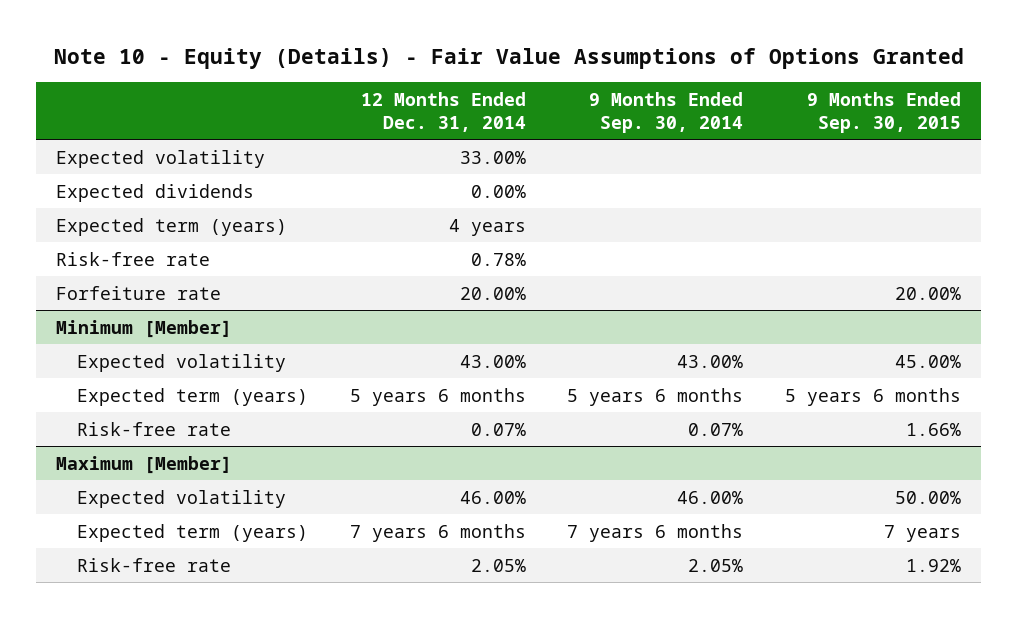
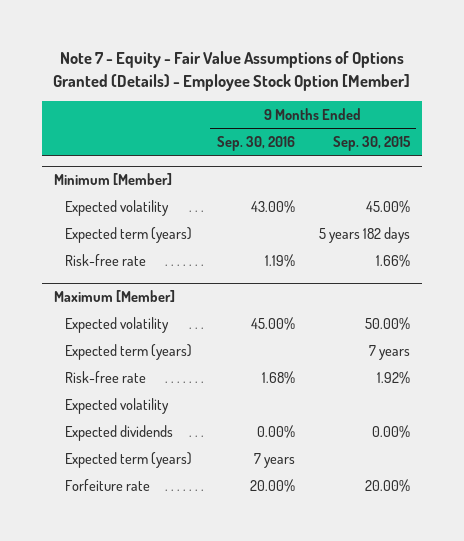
- Note 10 - Equity (Details) - Fair Value Assumptions of Options Granted
+ Note 7 - Equity - Fair Value Assumptions of Options Granted (Details) - Employee Stock Option [Member]
- | 12 Months Ended Dec. 31, 2014 | 9 Months Ended Sep. 30, 2014 | 9 Months Ended Sep. 30, 2015
+ | 9 Months Ended Sep. 30, 2016 | 9 Months Ended Sep. 30, 2015
- Expected volatility | 33.00% | |
- Expected dividends | 0.00% | |
- Expected term (years) | 4 years | |
- Risk-free rate | 0.78% | |
- Forfeiture rate | 20.00% | | 20.00%
@ Minimum [Member]
- Expected term (years) | 5 years 6 months | 5 years 6 months | 5 years 6 months
+ Expected term (years) | | 5 years 182 days
@ Maximum [Member]
+ Expected volatility
+ Expected dividends | 0.00% | 0.00%
+ Expected term (years) | 7 years |
+ Forfeiture rate | 20.00% | 20.00%

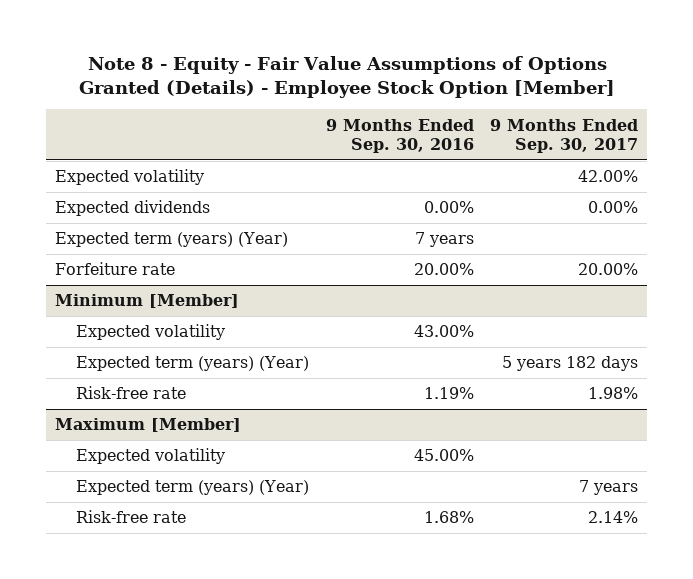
- Note 7 - Equity - Fair Value Assumptions of Options Granted (Details) - Employee Stock Option [Member]
+ Note 8 - Equity - Fair Value Assumptions of Options Granted (Details) - Employee Stock Option [Member]
- | 9 Months Ended Sep. 30, 2016 | 9 Months Ended Sep. 30, 2015
+ | 9 Months Ended Sep. 30, 2016 | 9 Months Ended Sep. 30, 2017
+ Expected volatility | | 42.00%
+ Expected dividends | 0.00% | 0.00%
+ Expected term (years) (Year) | 7 years |
+ Forfeiture rate | 20.00% | 20.00%
@ Minimum [Member]
- Expected term (years) | | 5 years 182 days
+ Expected term (years) (Year) | | 5 years 182 days
@ Maximum [Member]
- Expected term (years) | | 7 years
+ Expected term (years) (Year) | | 7 years
- Expected volatility
- Expected dividends | 0.00% | 0.00%
- Expected term (years) | 7 years |
- Forfeiture rate | 20.00% | 20.00%

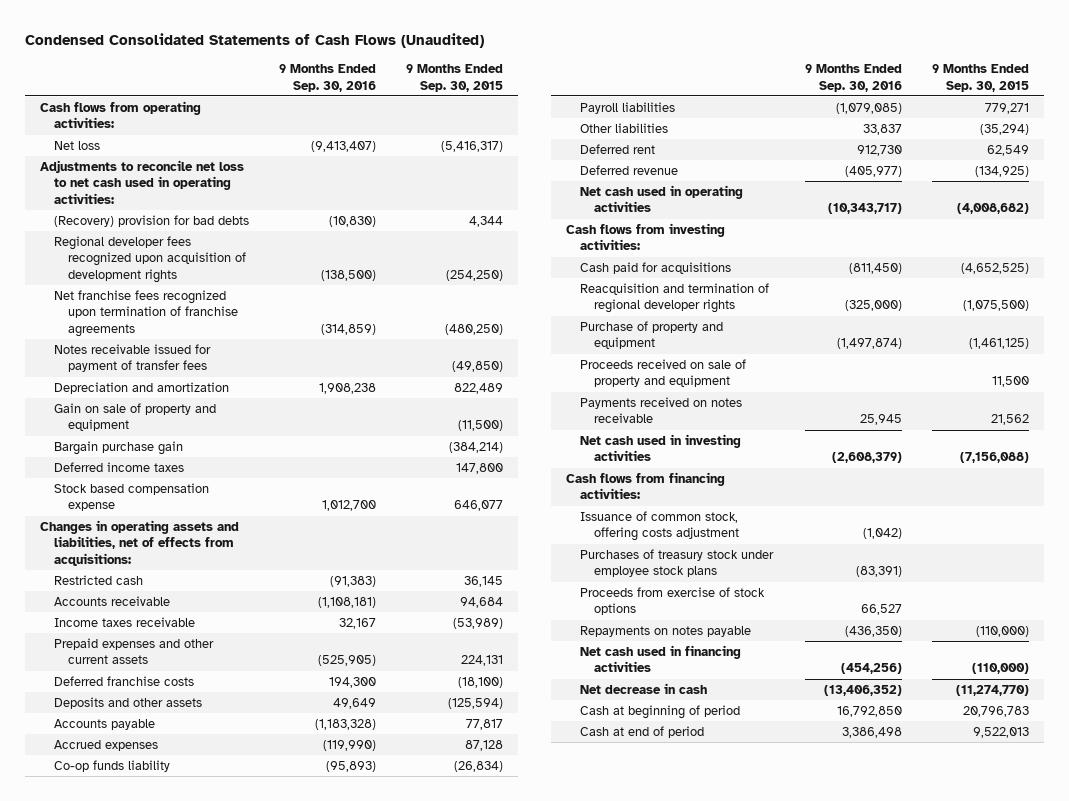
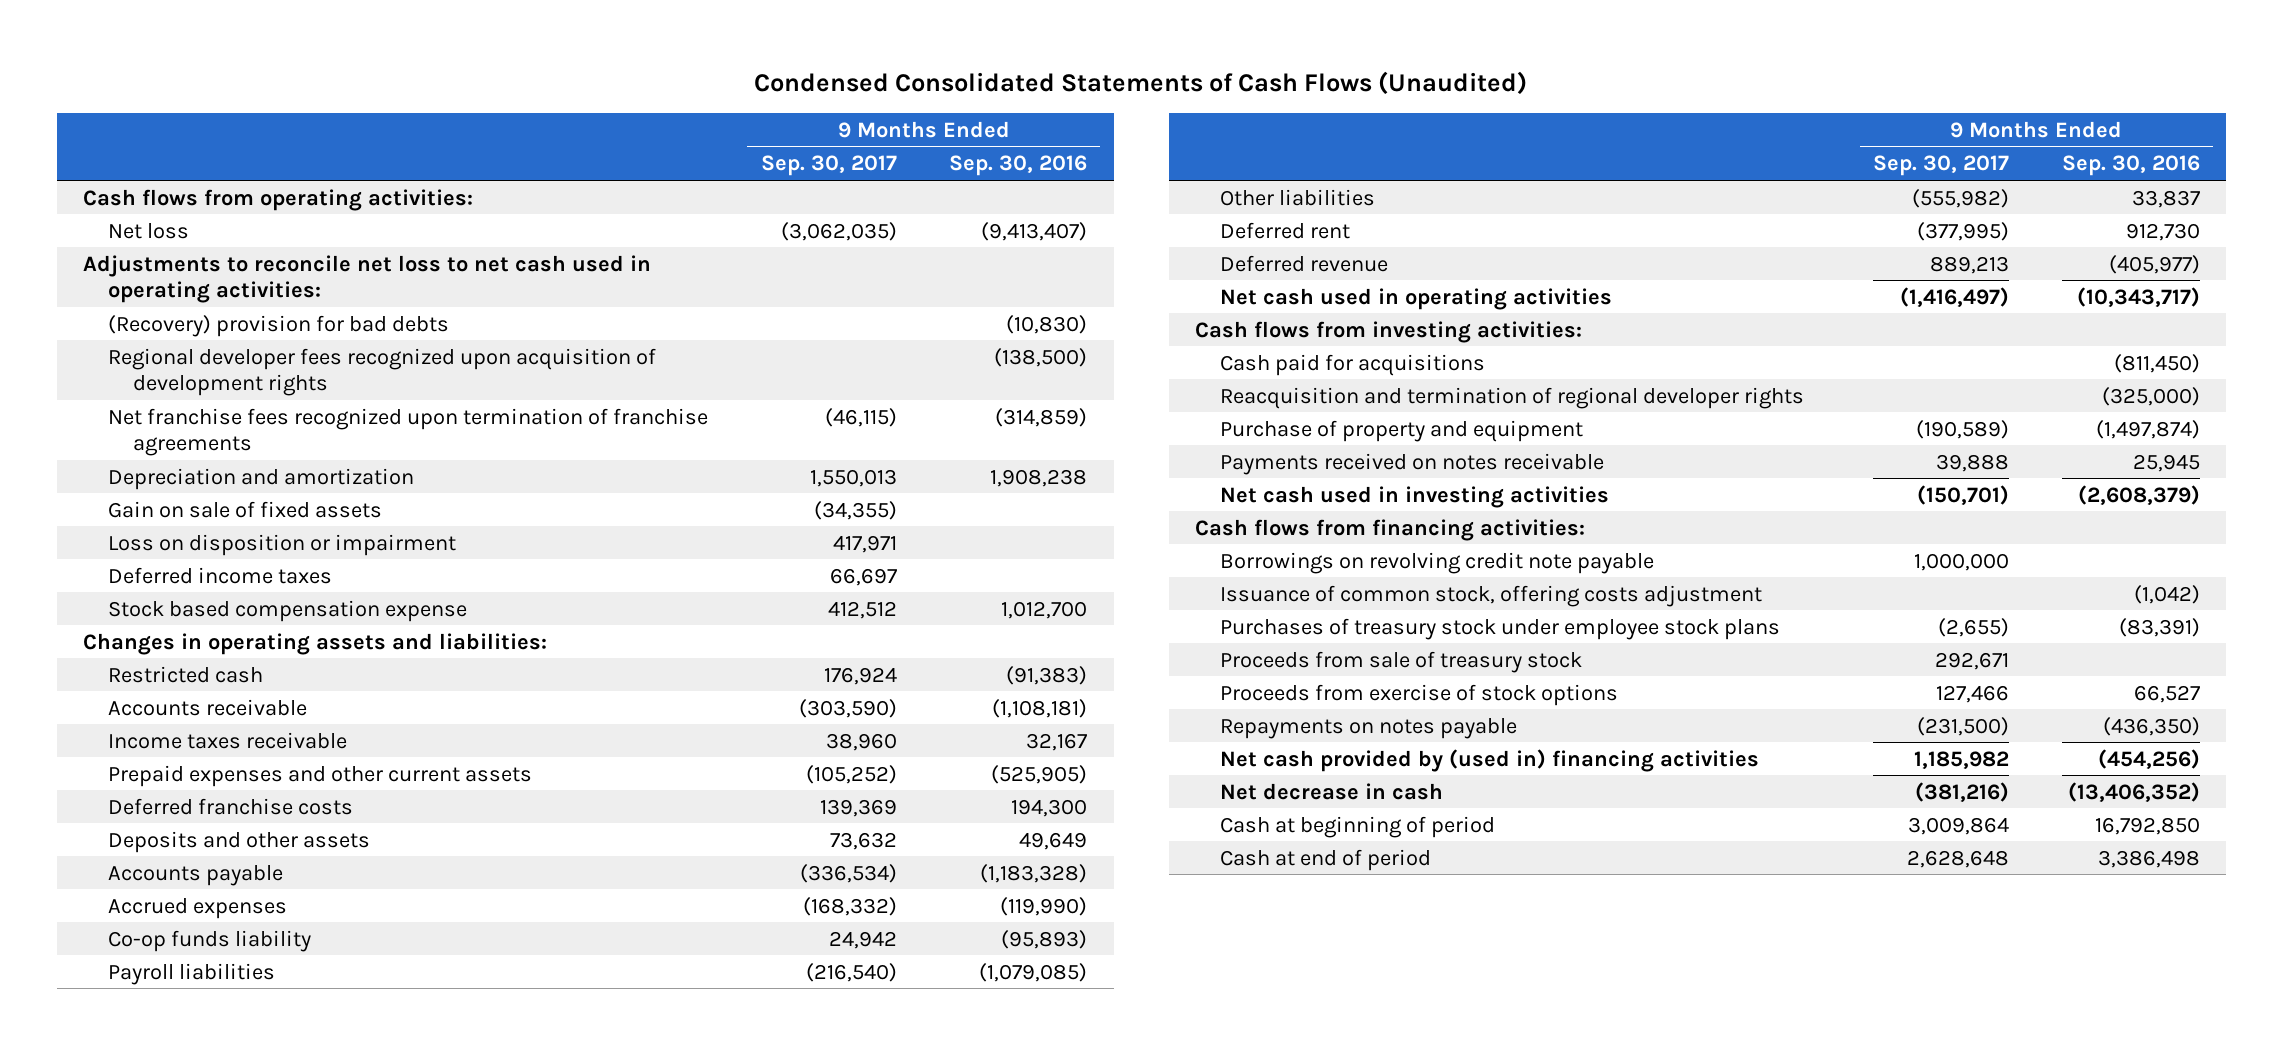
- | 9 Months Ended Sep. 30, 2016 | 9 Months Ended Sep. 30, 2015
+ | 9 Months Ended Sep. 30, 2017 | 9 Months Ended Sep. 30, 2016
- Notes receivable issued for payment of transfer fees | | (49,850)
- Gain on sale of property and equipment | | (11,500)
- Bargain purchase gain | | (384,214)
+ Gain on sale of fixed assets | (34,355) |
+ Loss on disposition or impairment | 417,971 |
- Changes in operating assets and liabilities, net of effects from acquisitions:
+ Changes in operating assets and liabilities:
- Proceeds received on sale of property and equipment | | 11,500
+ Borrowings on revolving credit note payable | 1,000,000 |
+ Proceeds from sale of treasury stock | 292,671 |
- Net cash used in financing activities | (454,256) | (110,000)
+ Net cash provided by (used in) financing activities | 1,185,982 | (454,256)

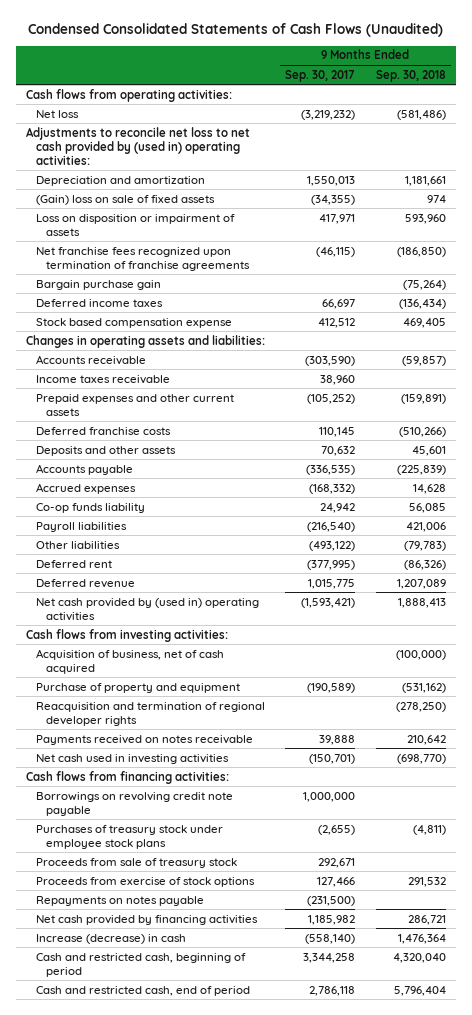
- | 9 Months Ended Sep. 30, 2017 | 9 Months Ended Sep. 30, 2016
+ | 9 Months Ended Sep. 30, 2017 | 9 Months Ended Sep. 30, 2018
- Net loss | (3,062,035) | (9,413,407)
- Adjustments to reconcile net loss to net cash used in operating activities:
- (Recovery) provision for bad debts | | (10,830)
- Regional developer fees recognized upon acquisition of development rights | | (138,500)
+ Net loss | (3,219,232) | (581,486)
+ Adjustments to reconcile net loss to net cash provided by (used in) operating activities:
- Gain on sale of fixed assets | (34,355) |
- Loss on disposition or impairment | 417,971 |
+ (Gain) loss on sale of fixed assets | (34,355) | 974
+ Loss on disposition or impairment of assets | 417,971 | 593,960
moved down: Net franchise fees recognized upon termination of franchise agreements | (46,115) | (186,850)
+ Bargain purchase gain | | (75,264)
- Restricted cash | 176,924 | (91,383)
- Deferred franchise costs | 139,369 | 194,300
- Deposits and other assets | 73,632 | 49,649
- Accounts payable | (336,534) | (1,183,328)
+ Deferred franchise costs | 110,145 | (510,266)
+ Deposits and other assets | 70,632 | 45,601
+ Accounts payable | (336,535) | (225,839)
- Other liabilities | (555,982) | 33,837
+ Other liabilities | (493,122) | (79,783)
- Deferred revenue | 889,213 | (405,977)
- Net cash used in operating activities | (1,416,497) | (10,343,717)
+ Deferred revenue | 1,015,775 | 1,207,089
+ Net cash provided by (used in) operating activities | (1,593,421) | 1,888,413
- Cash paid for acquisitions | | (811,450)
+ Acquisition of business, net of cash acquired | | (100,000)
moved down: Reacquisition and termination of regional developer rights | | (278,250)
- Issuance of common stock, offering costs adjustment | | (1,042)
- Net cash provided by (used in) financing activities | 1,185,982 | (454,256)
- Net decrease in cash | (381,216) | (13,406,352)
- Cash at beginning of period | 3,009,864 | 16,792,850
- Cash at end of period | 2,628,648 | 3,386,498
+ Net cash provided by financing activities | 1,185,982 | 286,721
+ Increase (decrease) in cash | (558,140) | 1,476,364
+ Cash and restricted cash, beginning of period | 3,344,258 | 4,320,040
+ Cash and restricted cash, end of period | 2,786,118 | 5,796,404

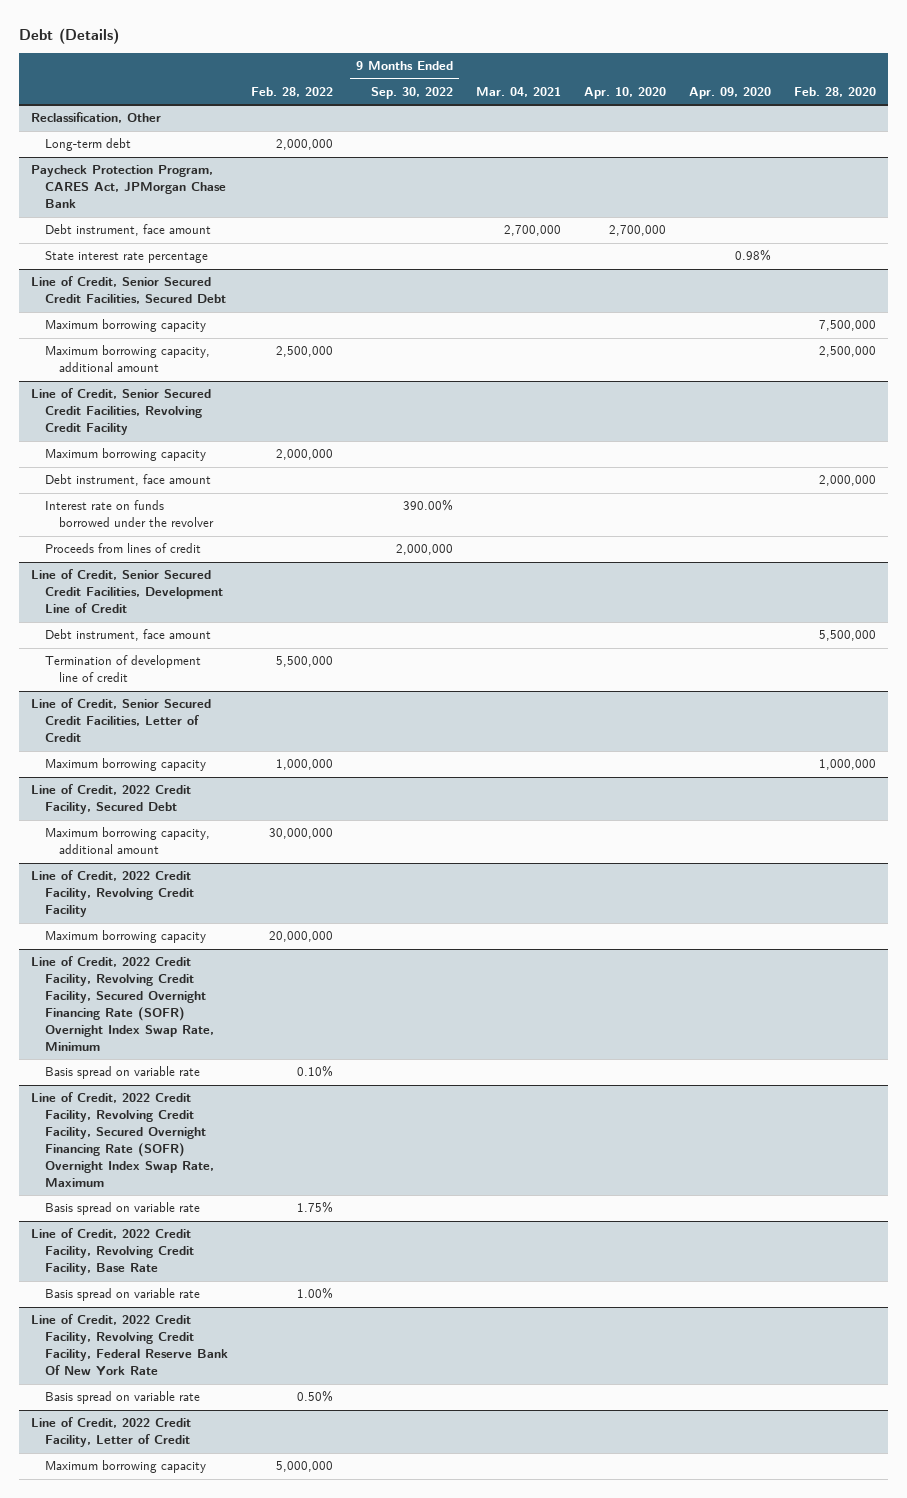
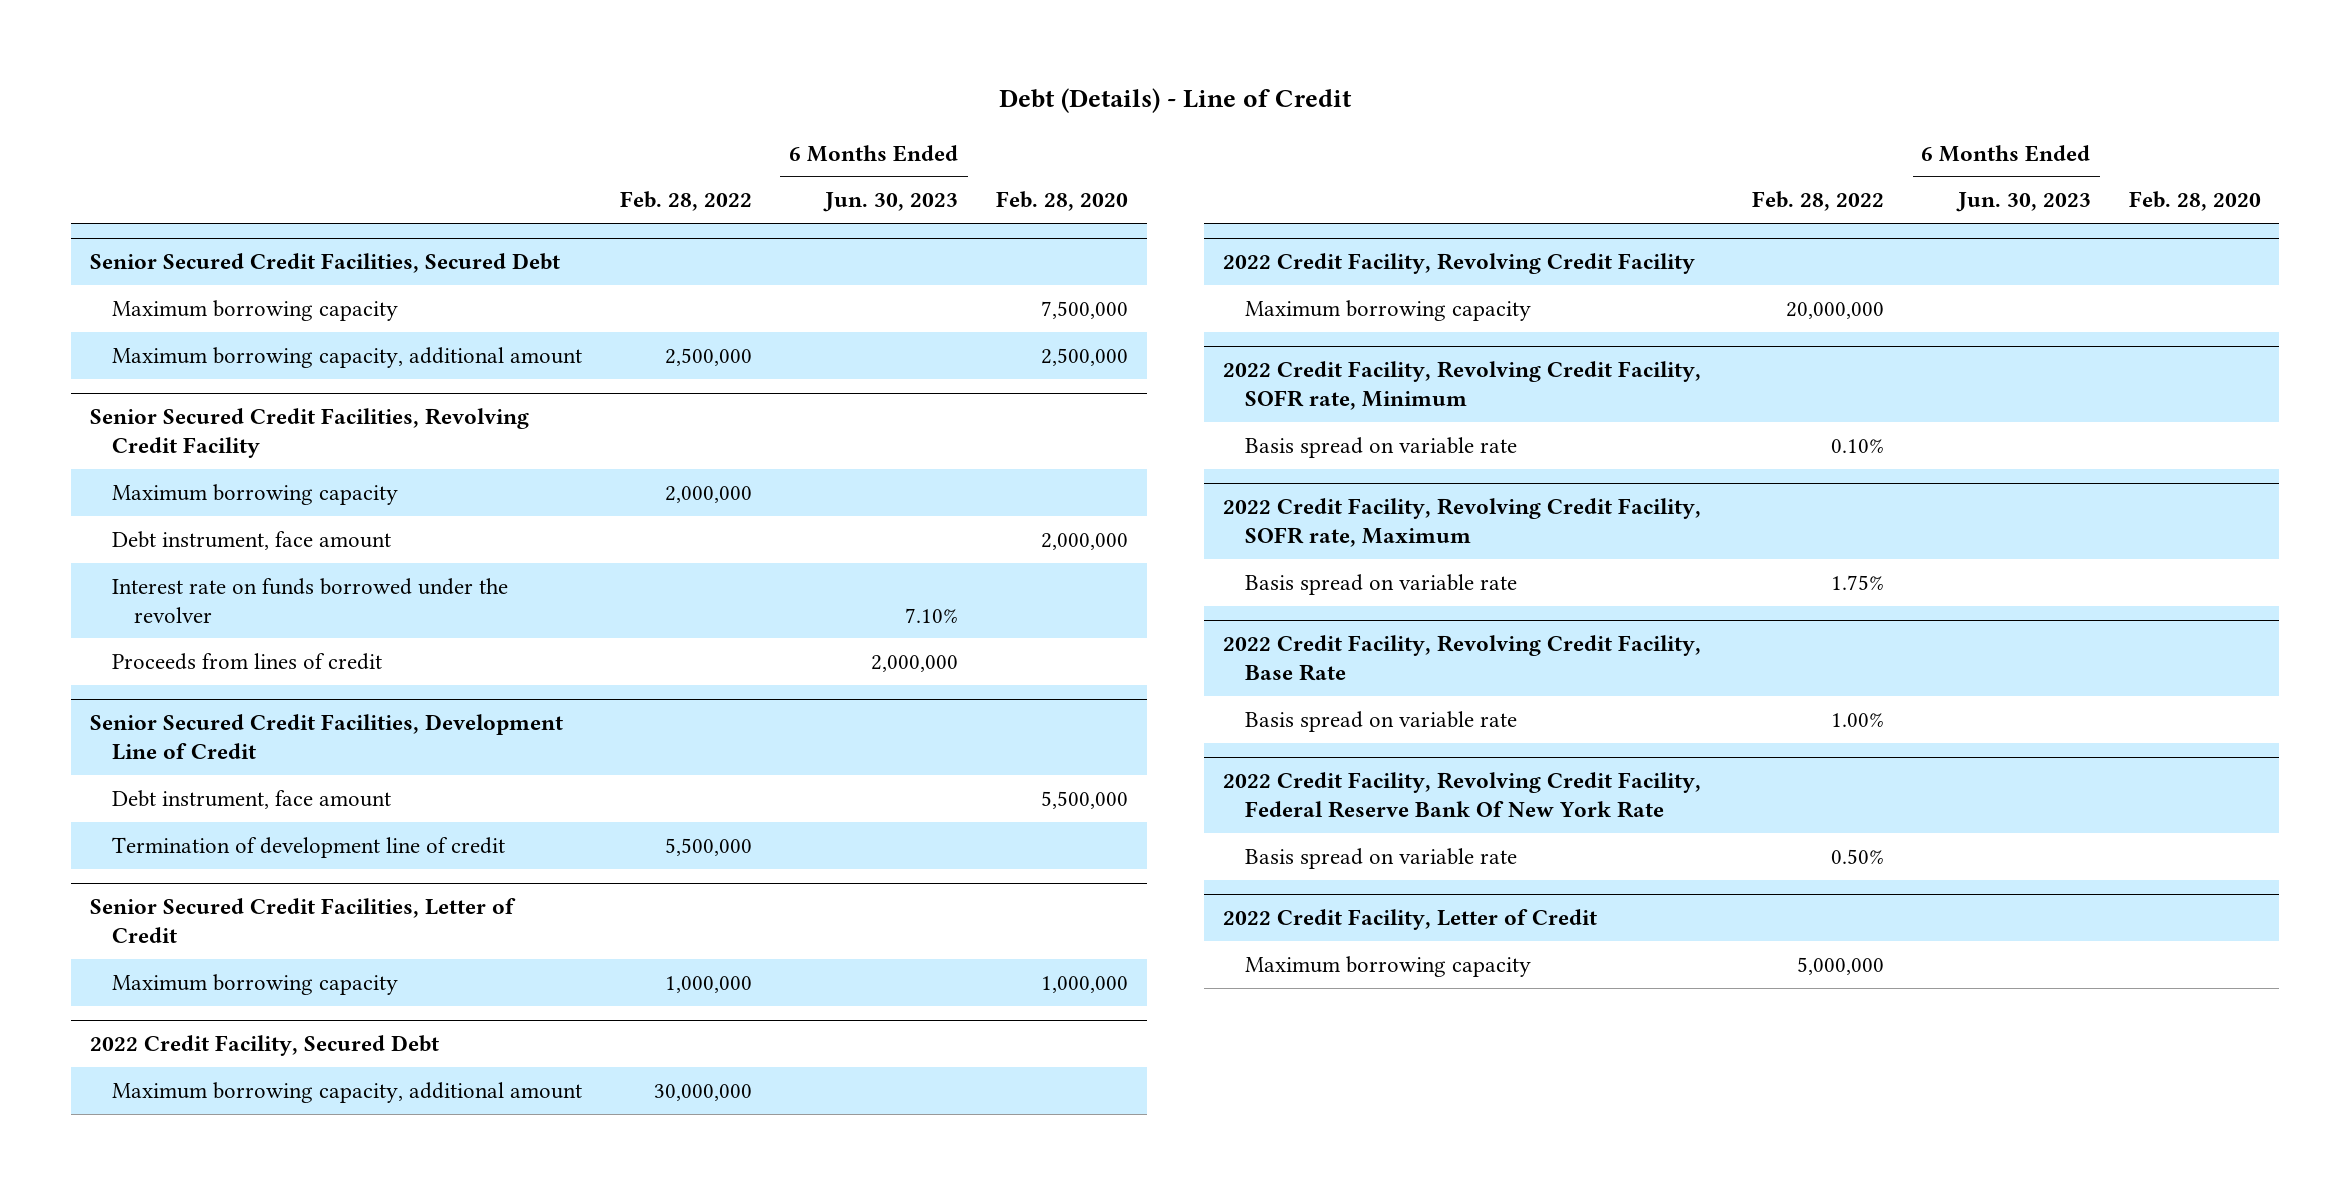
- Debt (Details)
+ Debt (Details) - Line of Credit
- | Feb. 28, 2022 | 9 Months Ended Sep. 30, 2022 | Mar. 04, 2021 | Apr. 10, 2020 | Apr. 09, 2020 | Feb. 28, 2020
+ | Feb. 28, 2022 | 6 Months Ended Jun. 30, 2023 | Feb. 28, 2020
- Reclassification, Other
- Long-term debt | 2,000,000 | | | | |
- Paycheck Protection Program, CARES Act, JPMorgan Chase Bank
- Debt instrument, face amount | | | 2,700,000 | 2,700,000 | |
- State interest rate percentage | | | | | 0.98% |
- Line of Credit, Senior Secured Credit Facilities, Secured Debt
+ Senior Secured Credit Facilities, Secured Debt
- Line of Credit, Senior Secured Credit Facilities, Revolving Credit Facility
+ Senior Secured Credit Facilities, Revolving Credit Facility
- Line of Credit, Senior Secured Credit Facilities, Development Line of Credit
+ Senior Secured Credit Facilities, Development Line of Credit
- Line of Credit, Senior Secured Credit Facilities, Letter of Credit
+ Senior Secured Credit Facilities, Letter of Credit
- Line of Credit, 2022 Credit Facility, Secured Debt
+ 2022 Credit Facility, Secured Debt
- Line of Credit, 2022 Credit Facility, Revolving Credit Facility
+ 2022 Credit Facility, Revolving Credit Facility
- Line of Credit, 2022 Credit Facility, Revolving Credit Facility, Secured Overnight Financing Rate (SOFR) Overnight Index Swap Rate, Minimum
+ 2022 Credit Facility, Revolving Credit Facility, SOFR rate, Minimum
- Line of Credit, 2022 Credit Facility, Revolving Credit Facility, Secured Overnight Financing Rate (SOFR) Overnight Index Swap Rate, Maximum
+ 2022 Credit Facility, Revolving Credit Facility, SOFR rate, Maximum
- Line of Credit, 2022 Credit Facility, Revolving Credit Facility, Base Rate
+ 2022 Credit Facility, Revolving Credit Facility, Base Rate
- Line of Credit, 2022 Credit Facility, Revolving Credit Facility, Federal Reserve Bank Of New York Rate
+ 2022 Credit Facility, Revolving Credit Facility, Federal Reserve Bank Of New York Rate
- Line of Credit, 2022 Credit Facility, Letter of Credit
+ 2022 Credit Facility, Letter of Credit

